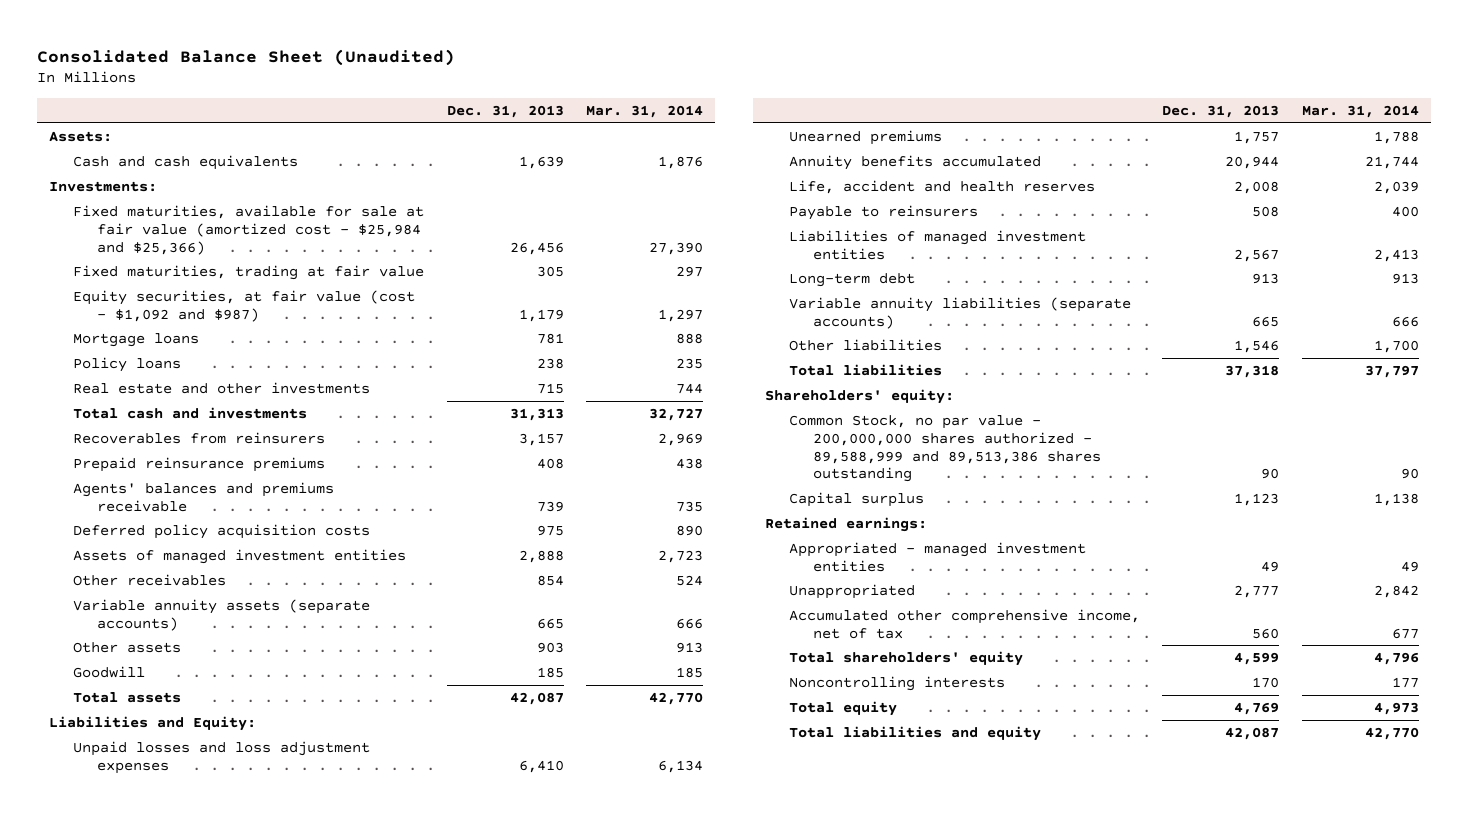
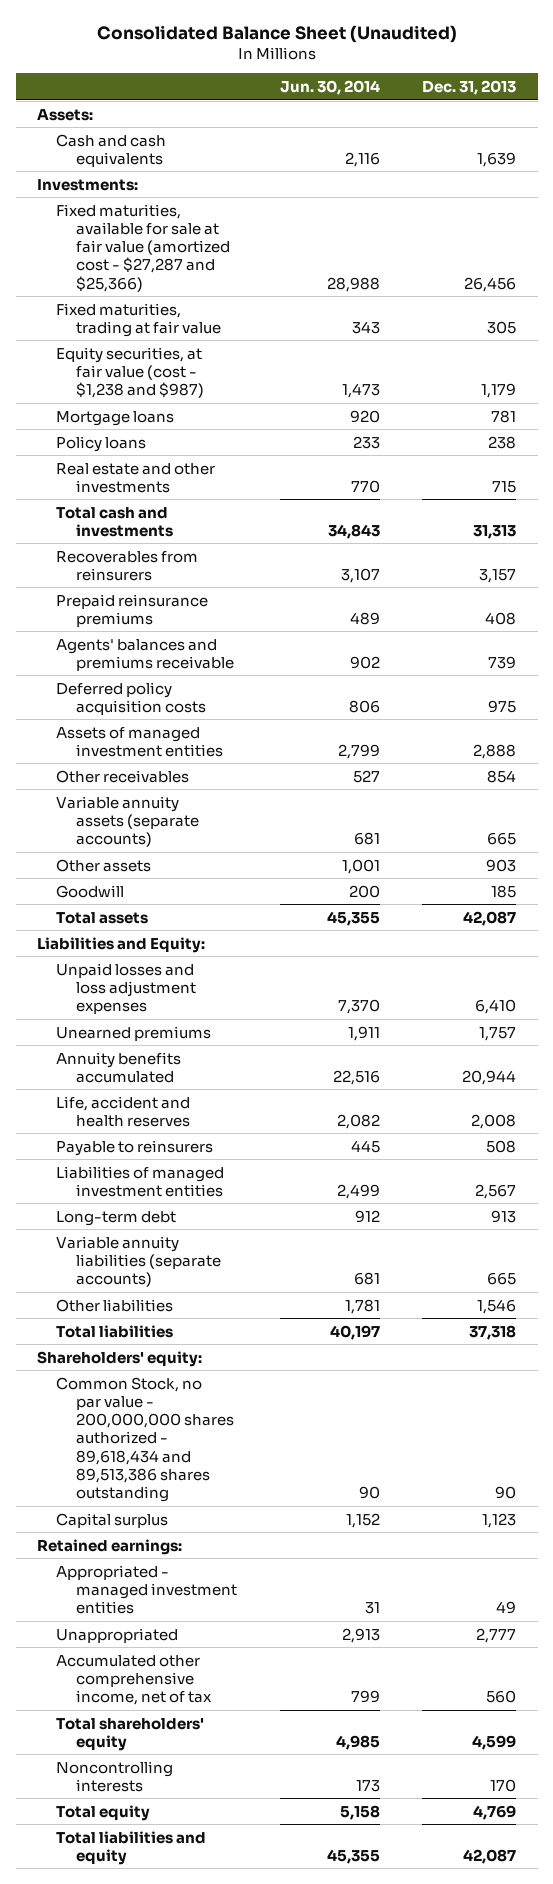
- | Dec. 31, 2013 | Mar. 31, 2014
+ | Jun. 30, 2014 | Dec. 31, 2013
- Fixed maturities, available for sale at fair value (amortized cost - $25,984 and $25,366) | 26,456 | 27,390
+ Fixed maturities, available for sale at fair value (amortized cost - $27,287 and $25,366) | 28,988 | 26,456
- Equity securities, at fair value (cost - $1,092 and $987) | 1,179 | 1,297
+ Equity securities, at fair value (cost - $1,238 and $987) | 1,473 | 1,179
- Common Stock, no par value - 200,000,000 shares authorized - 89,588,999 and 89,513,386 shares outstanding | 90 | 90
+ Common Stock, no par value - 200,000,000 shares authorized - 89,618,434 and 89,513,386 shares outstanding | 90 | 90

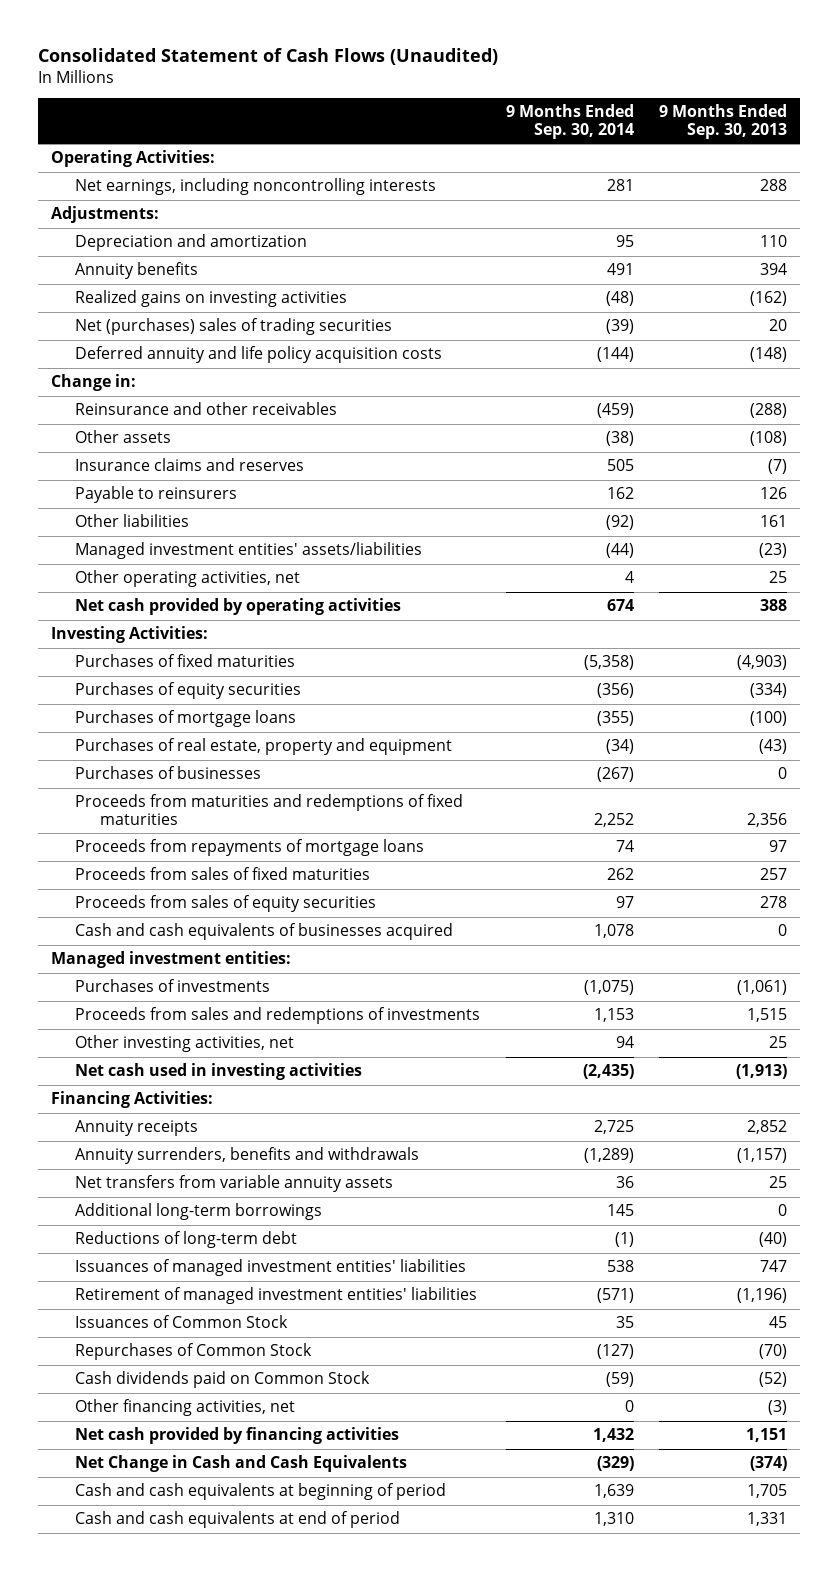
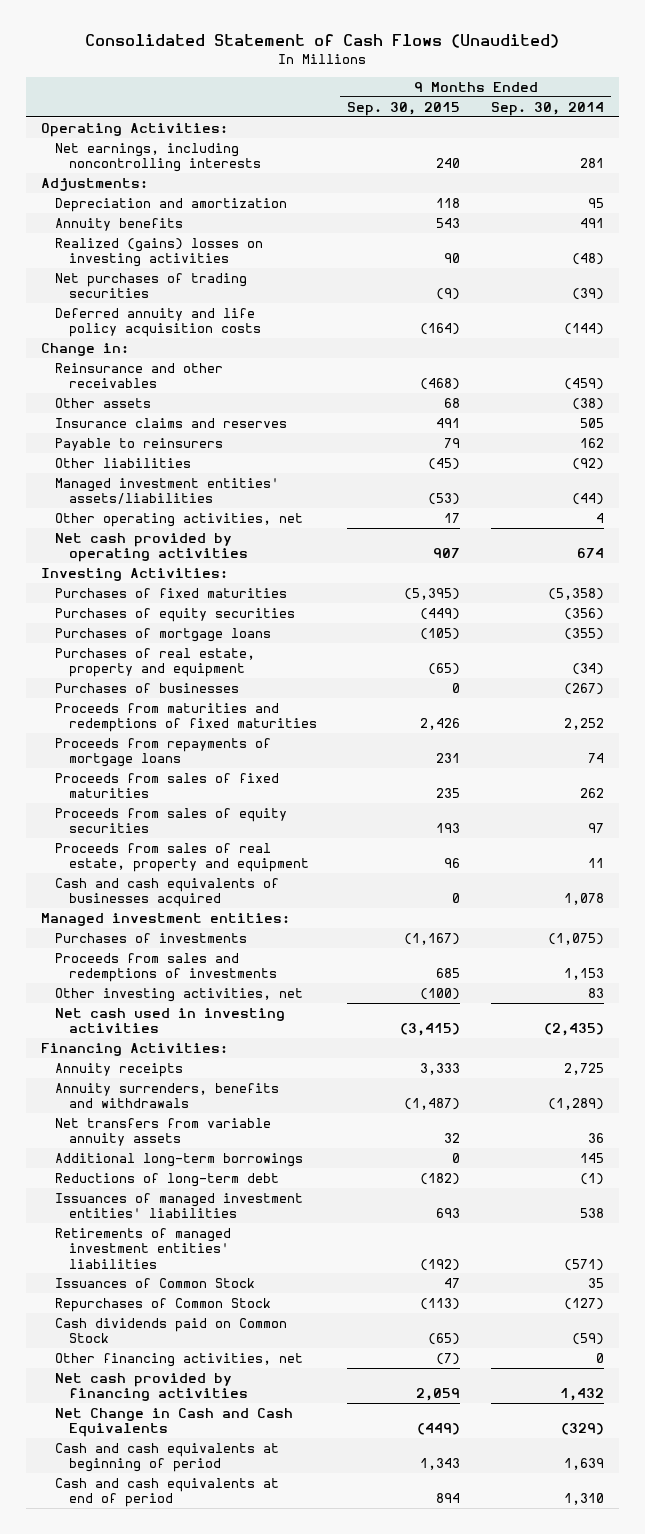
- | 9 Months Ended Sep. 30, 2014 | 9 Months Ended Sep. 30, 2013
+ | 9 Months Ended Sep. 30, 2015 | 9 Months Ended Sep. 30, 2014
- Realized gains on investing activities | (48) | (162)
- Net (purchases) sales of trading securities | (39) | 20
+ Realized (gains) losses on investing activities | 90 | (48)
+ Net purchases of trading securities | (9) | (39)
+ Proceeds from sales of real estate, property and equipment | 96 | 11
- Other investing activities, net | 94 | 25
+ Other investing activities, net | (100) | 83
- Retirement of managed investment entities' liabilities | (571) | (1,196)
+ Retirements of managed investment entities' liabilities | (192) | (571)

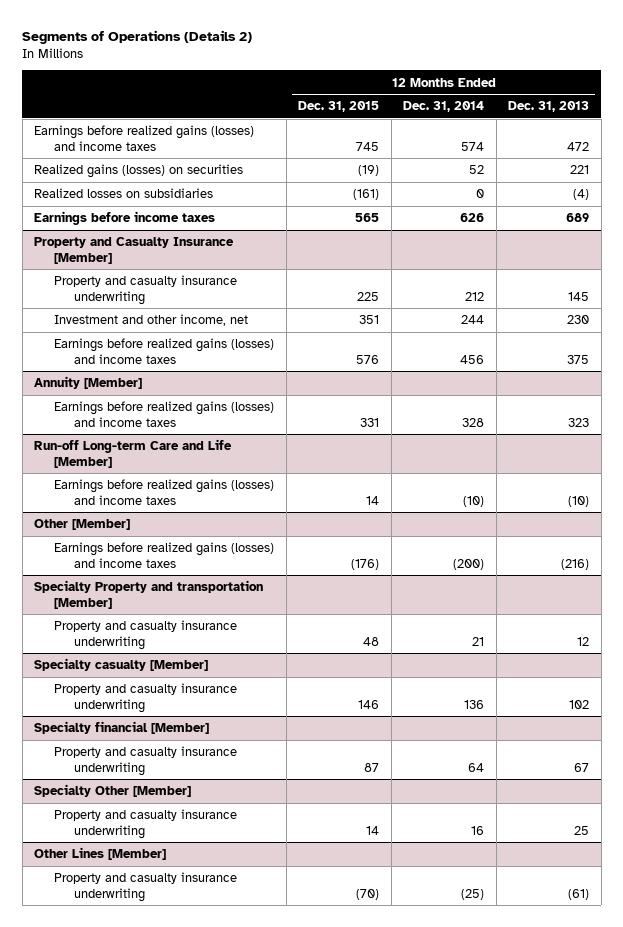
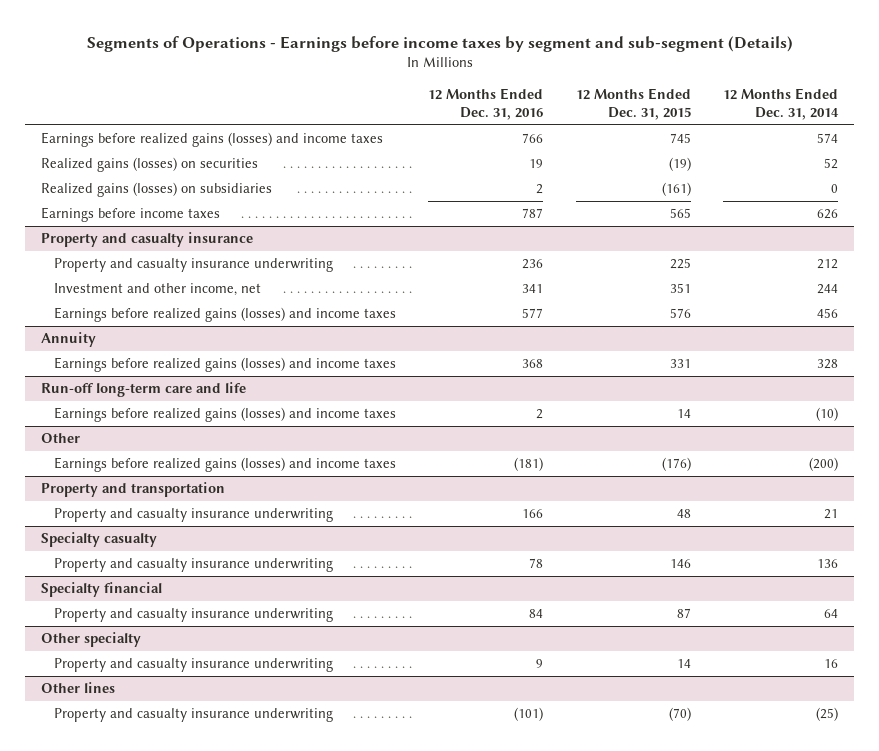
- Segments of Operations (Details 2)
+ Segments of Operations - Earnings before income taxes by segment and sub-segment (Details)
- | 12 Months Ended Dec. 31, 2015 | 12 Months Ended Dec. 31, 2014 | 12 Months Ended Dec. 31, 2013
+ | 12 Months Ended Dec. 31, 2016 | 12 Months Ended Dec. 31, 2015 | 12 Months Ended Dec. 31, 2014
- Realized losses on subsidiaries | (161) | 0 | (4)
+ Realized gains (losses) on subsidiaries | 2 | (161) | 0
- Property and Casualty Insurance [Member]
+ Property and casualty insurance
- Annuity [Member]
+ Annuity
- Run-off Long-term Care and Life [Member]
+ Run-off long-term care and life
- Other [Member]
+ Other
- Specialty Property and transportation [Member]
+ Property and transportation
- Specialty casualty [Member]
+ Specialty casualty
- Specialty financial [Member]
+ Specialty financial
- Specialty Other [Member]
+ Other specialty
- Other Lines [Member]
+ Other lines

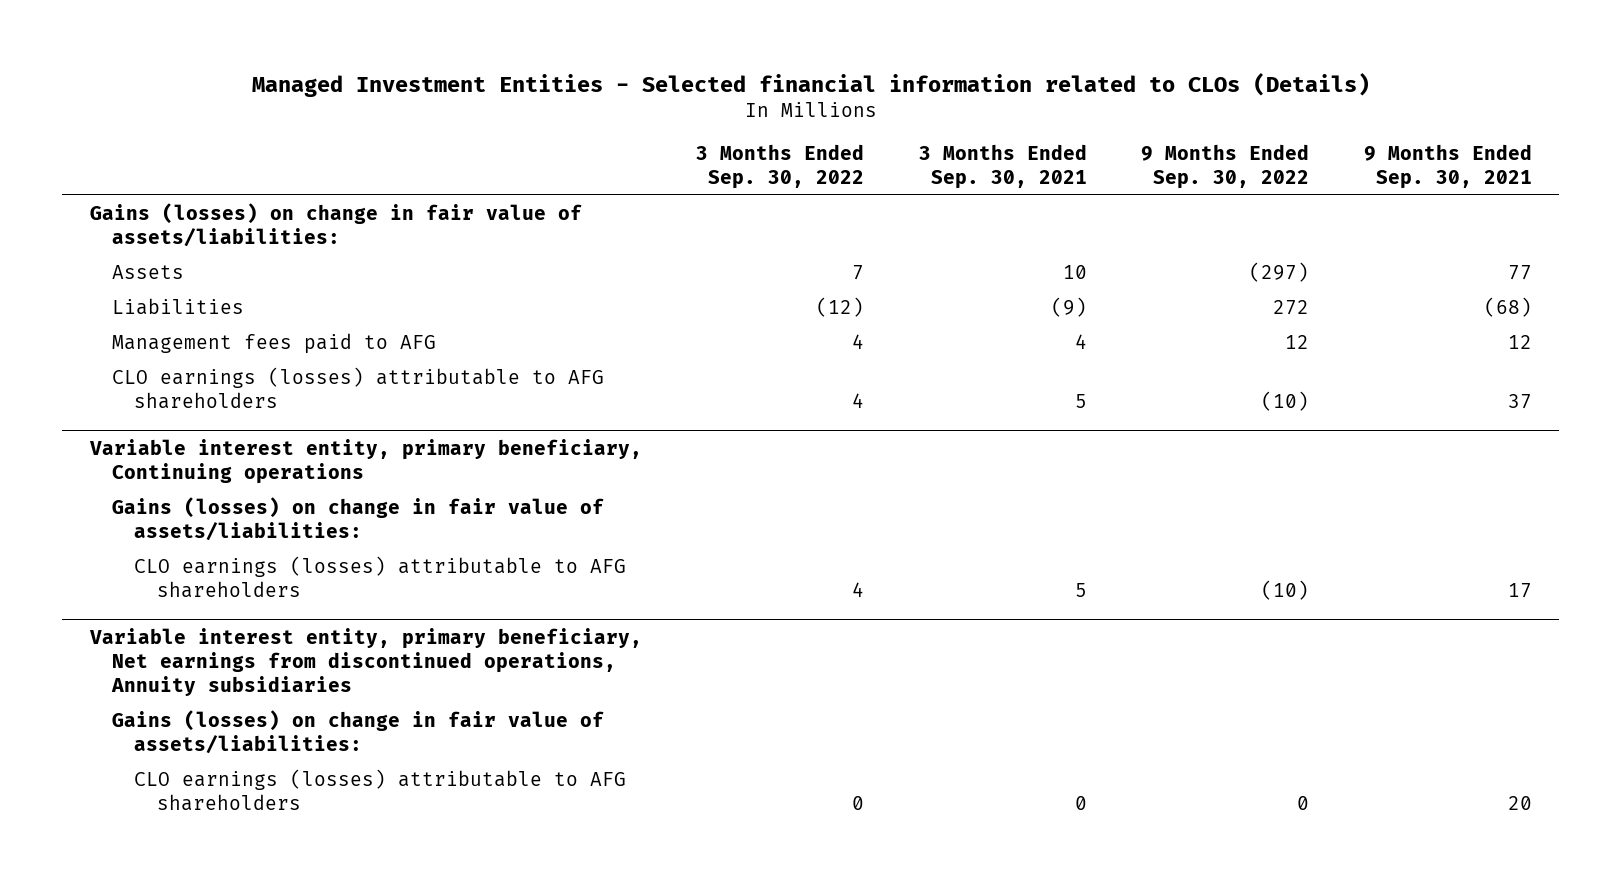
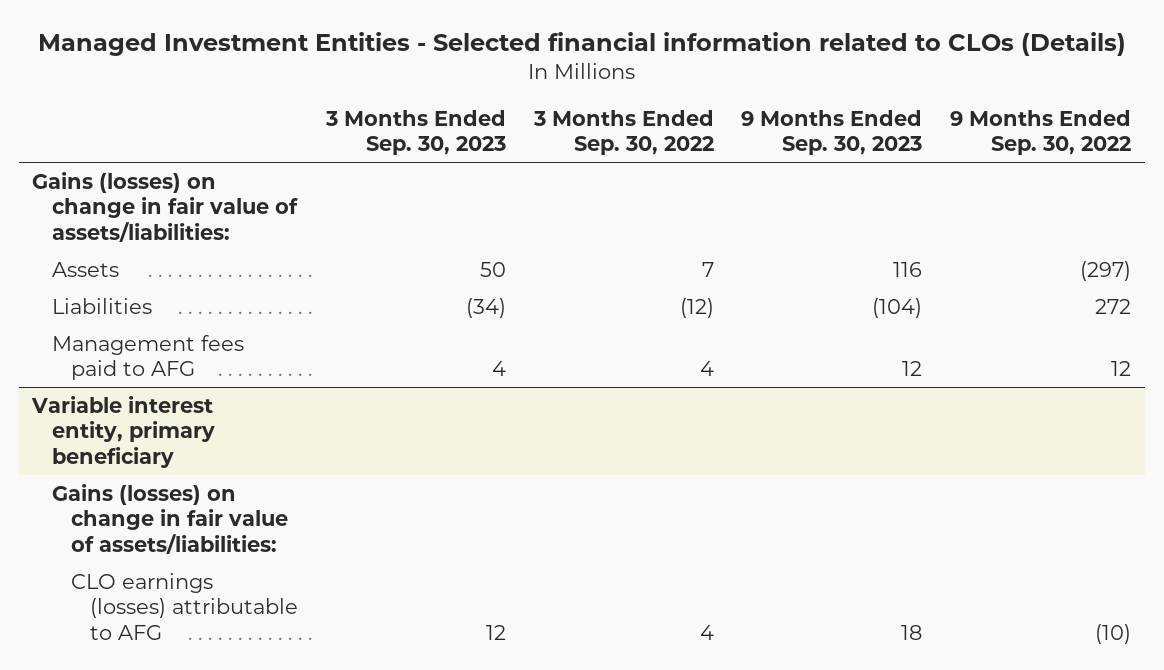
- | 3 Months Ended Sep. 30, 2022 | 3 Months Ended Sep. 30, 2021 | 9 Months Ended Sep. 30, 2022 | 9 Months Ended Sep. 30, 2021
+ | 3 Months Ended Sep. 30, 2023 | 3 Months Ended Sep. 30, 2022 | 9 Months Ended Sep. 30, 2023 | 9 Months Ended Sep. 30, 2022
- CLO earnings (losses) attributable to AFG shareholders | 4 | 5 | (10) | 37
- Variable interest entity, primary beneficiary, Continuing operations
- Gains (losses) on change in fair value of assets/liabilities:
- CLO earnings (losses) attributable to AFG shareholders | 4 | 5 | (10) | 17
- Variable interest entity, primary beneficiary, Net earnings from discontinued operations, Annuity subsidiaries
+ Variable interest entity, primary beneficiary
- CLO earnings (losses) attributable to AFG shareholders | 0 | 0 | 0 | 20
+ CLO earnings (losses) attributable to AFG | 12 | 4 | 18 | (10)

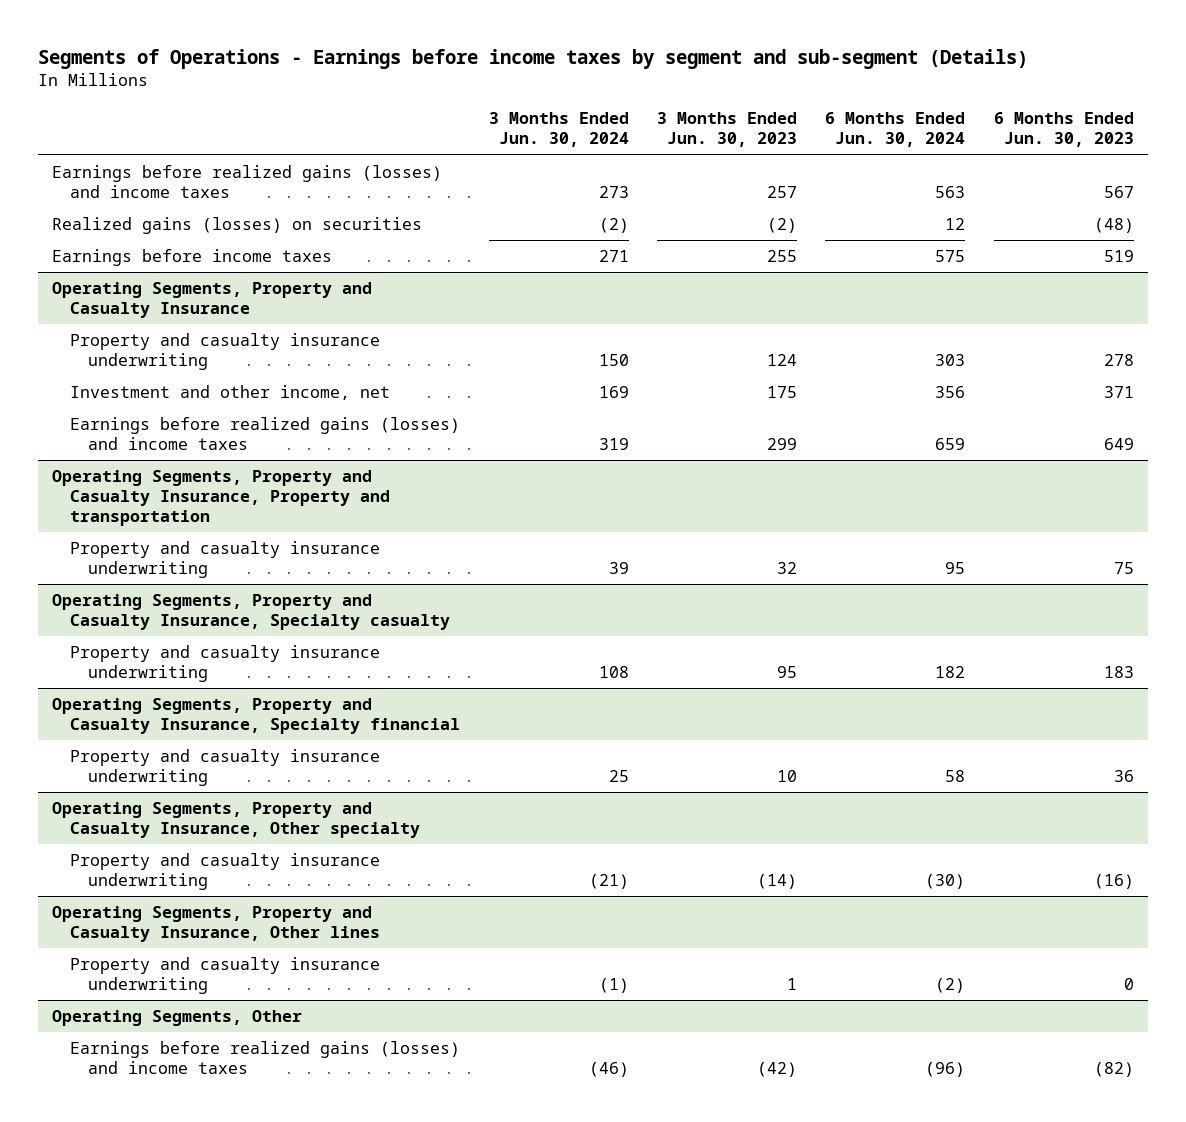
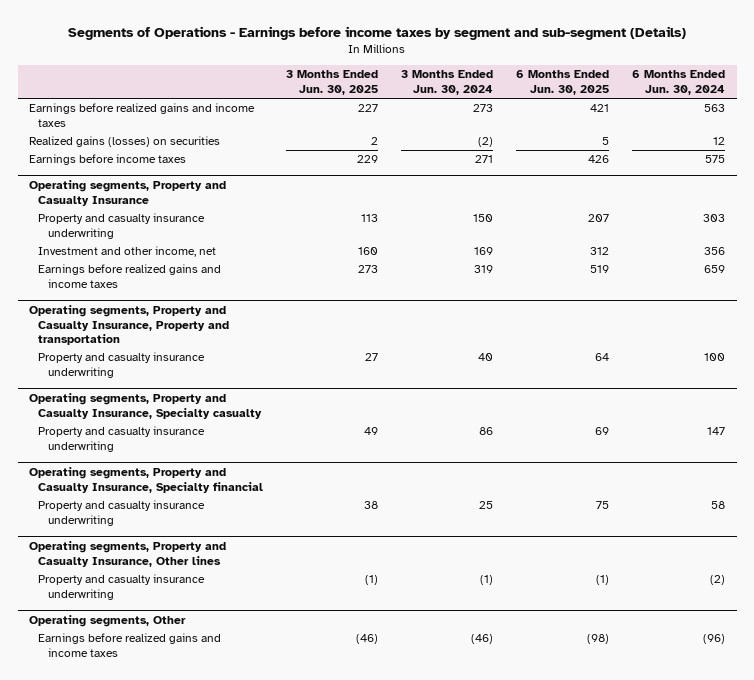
- | 3 Months Ended Jun. 30, 2024 | 3 Months Ended Jun. 30, 2023 | 6 Months Ended Jun. 30, 2024 | 6 Months Ended Jun. 30, 2023
+ | 3 Months Ended Jun. 30, 2025 | 3 Months Ended Jun. 30, 2024 | 6 Months Ended Jun. 30, 2025 | 6 Months Ended Jun. 30, 2024
- Earnings before realized gains (losses) and income taxes | 273 | 257 | 563 | 567
+ Earnings before realized gains and income taxes | 227 | 273 | 421 | 563
- Operating Segments, Property and Casualty Insurance
+ Operating segments, Property and Casualty Insurance
- Earnings before realized gains (losses) and income taxes | 319 | 299 | 659 | 649
- Operating Segments, Property and Casualty Insurance, Property and transportation
- Property and casualty insurance underwriting | 39 | 32 | 95 | 75
- Operating Segments, Property and Casualty Insurance, Specialty casualty
- Property and casualty insurance underwriting | 108 | 95 | 182 | 183
- Operating Segments, Property and Casualty Insurance, Specialty financial
+ Earnings before realized gains and income taxes | 273 | 319 | 519 | 659
+ Operating segments, Property and Casualty Insurance, Property and transportation
+ Property and casualty insurance underwriting | 27 | 40 | 64 | 100
+ Operating segments, Property and Casualty Insurance, Specialty casualty
+ Property and casualty insurance underwriting | 49 | 86 | 69 | 147
+ Operating segments, Property and Casualty Insurance, Specialty financial
- Operating Segments, Property and Casualty Insurance, Other specialty
- Property and casualty insurance underwriting | (21) | (14) | (30) | (16)
- Operating Segments, Property and Casualty Insurance, Other lines
+ Operating segments, Property and Casualty Insurance, Other lines
- Operating Segments, Other
- Earnings before realized gains (losses) and income taxes | (46) | (42) | (96) | (82)
+ Operating segments, Other
+ Earnings before realized gains and income taxes | (46) | (46) | (98) | (96)

